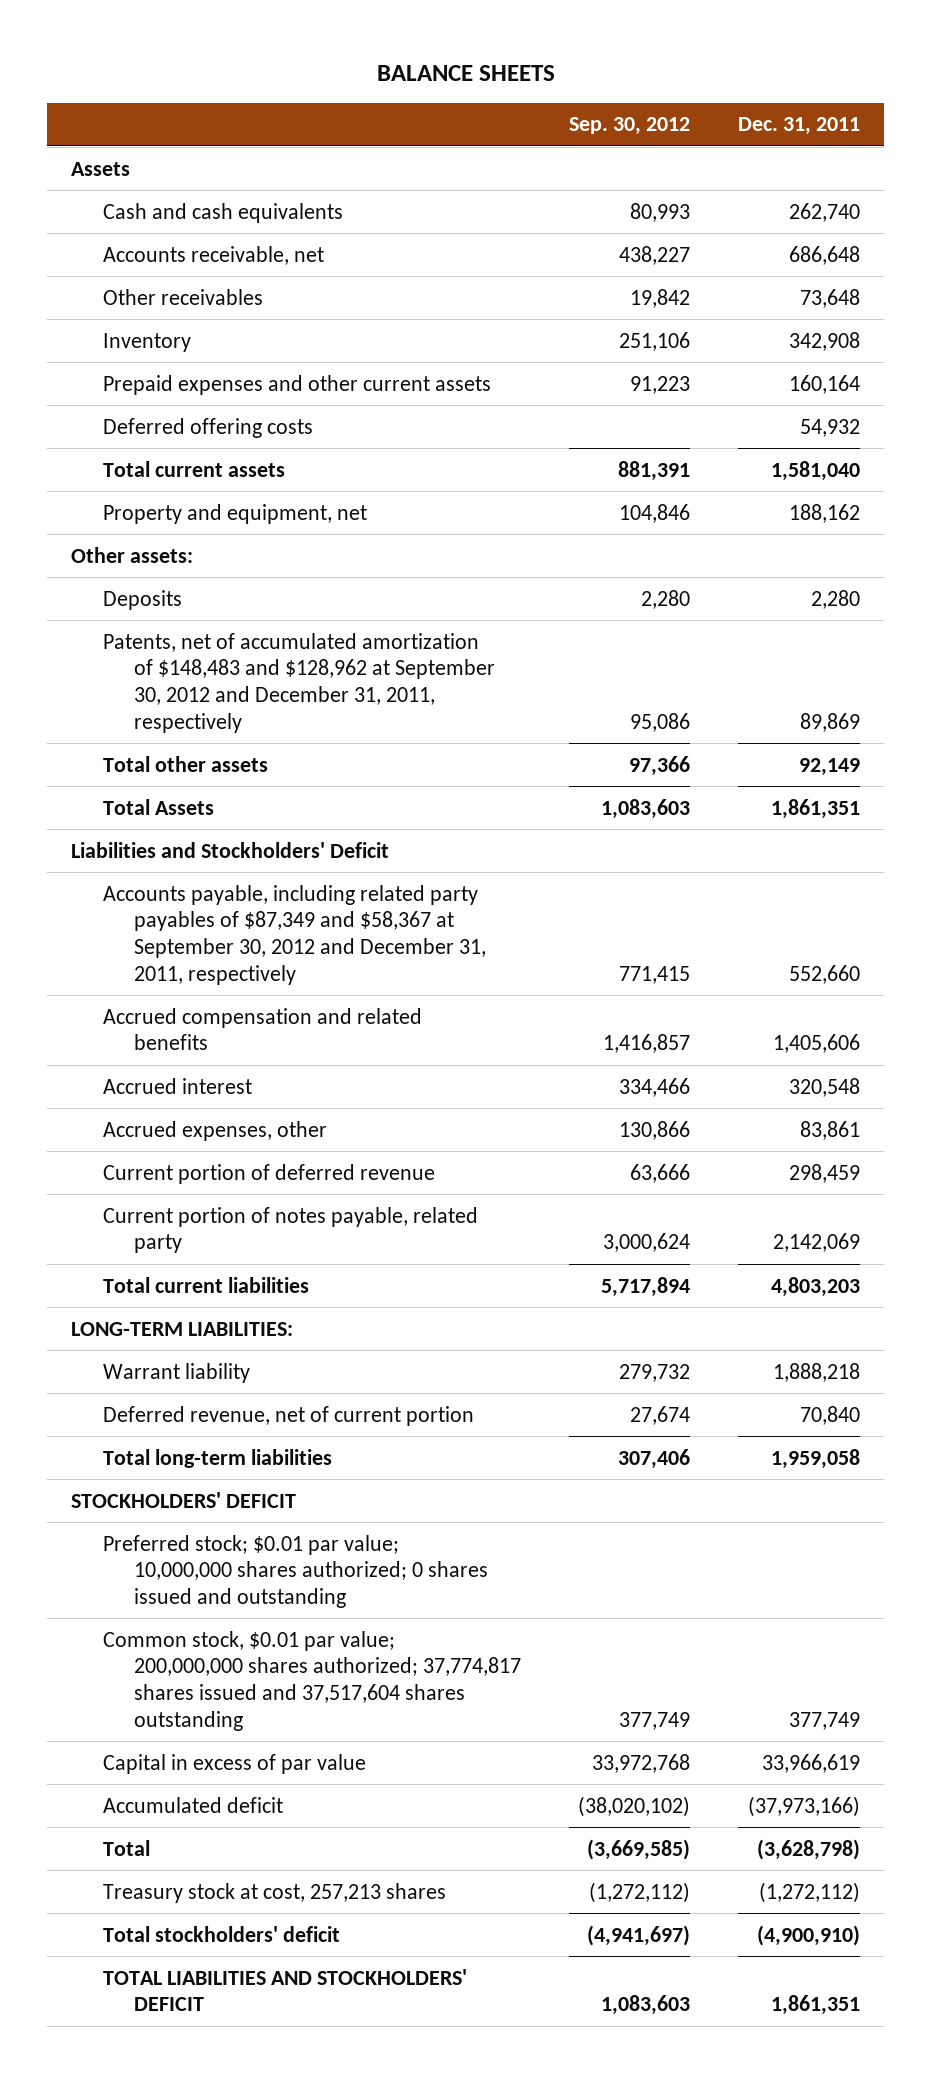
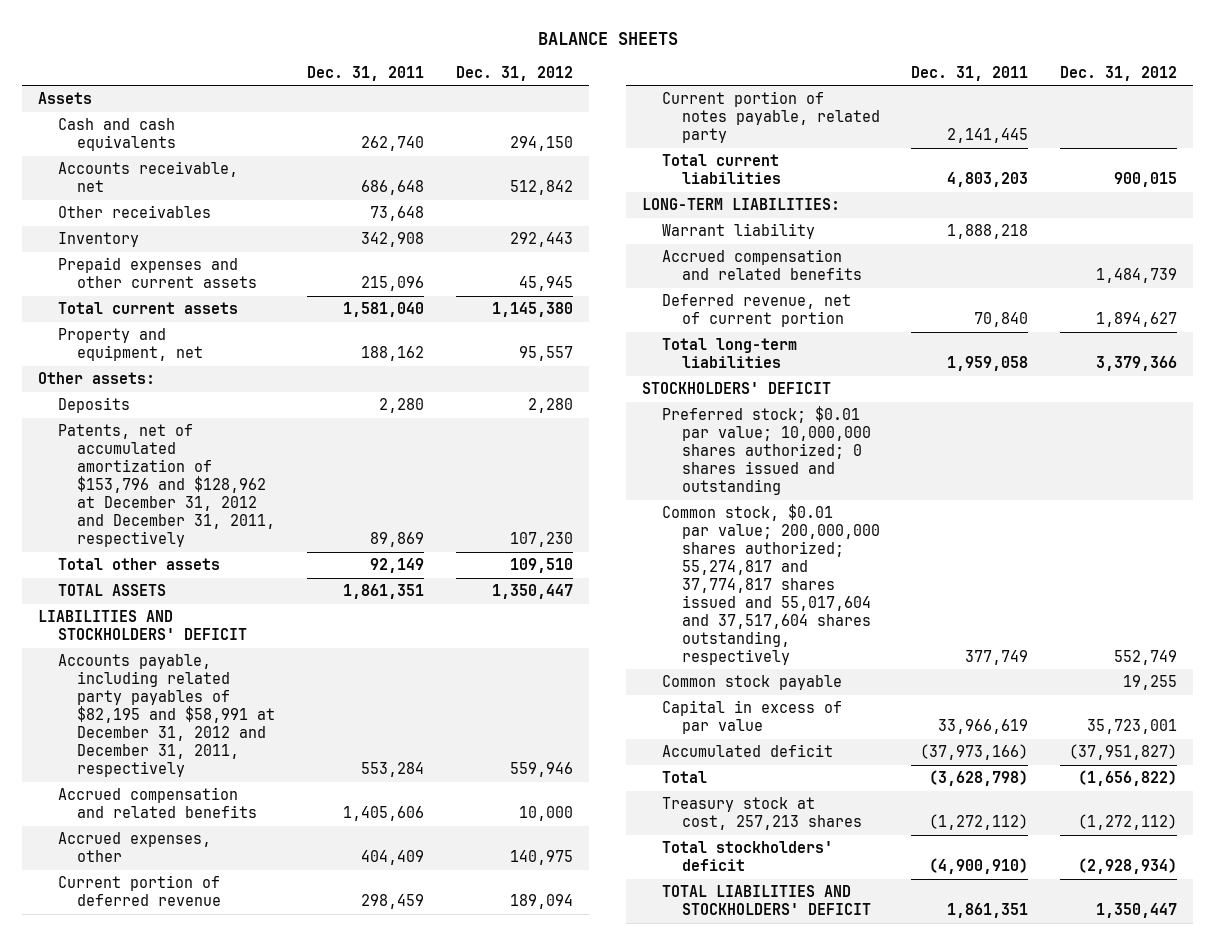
- | Sep. 30, 2012 | Dec. 31, 2011
+ | Dec. 31, 2011 | Dec. 31, 2012
- Prepaid expenses and other current assets | 91,223 | 160,164
- Deferred offering costs | | 54,932
+ Prepaid expenses and other current assets | 215,096 | 45,945
- Patents, net of accumulated amortization of $148,483 and $128,962 at September 30, 2012 and December 31, 2011, respectively | 95,086 | 89,869
+ Patents, net of accumulated amortization of $153,796 and $128,962 at December 31, 2012 and December 31, 2011, respectively | 89,869 | 107,230
- Total Assets | 1,083,603 | 1,861,351
- Liabilities and Stockholders' Deficit
- Accounts payable, including related party payables of $87,349 and $58,367 at September 30, 2012 and December 31, 2011, respectively | 771,415 | 552,660
+ TOTAL ASSETS | 1,861,351 | 1,350,447
+ LIABILITIES AND STOCKHOLDERS' DEFICIT
+ Accounts payable, including related party payables of $82,195 and $58,991 at December 31, 2012 and December 31, 2011, respectively | 553,284 | 559,946
- Accrued interest | 334,466 | 320,548
- Accrued expenses, other | 130,866 | 83,861
+ Accrued expenses, other | 404,409 | 140,975
- Current portion of notes payable, related party | 3,000,624 | 2,142,069
+ Current portion of notes payable, related party | 2,141,445 |
+ Accrued compensation and related benefits | | 1,484,739
- Common stock, $0.01 par value; 200,000,000 shares authorized; 37,774,817 shares issued and 37,517,604 shares outstanding | 377,749 | 377,749
+ Common stock, $0.01 par value; 200,000,000 shares authorized; 55,274,817 and 37,774,817 shares issued and 55,017,604 and 37,517,604 shares outstanding, respectively | 377,749 | 552,749
+ Common stock payable | | 19,255

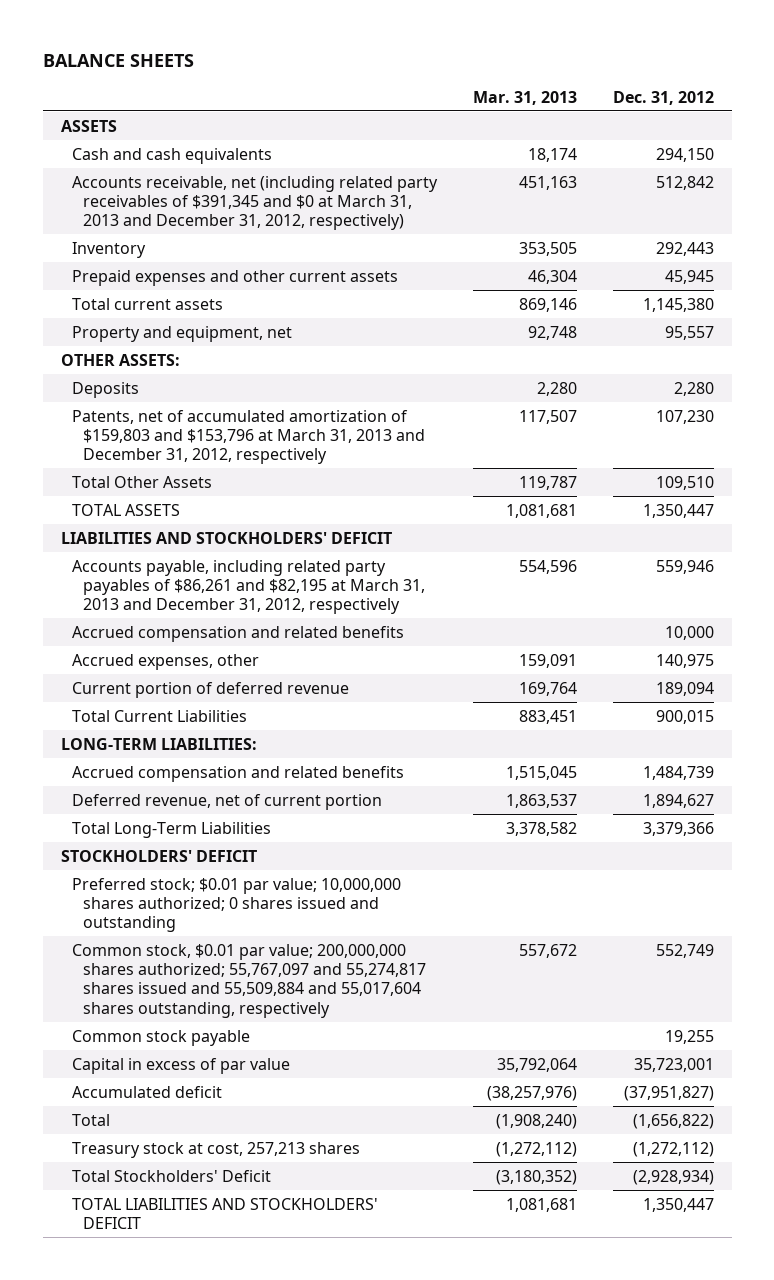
- | Dec. 31, 2011 | Dec. 31, 2012
+ | Mar. 31, 2013 | Dec. 31, 2012
- Assets
+ ASSETS
- Accounts receivable, net | 686,648 | 512,842
- Other receivables | 73,648 |
+ Accounts receivable, net (including related party receivables of $391,345 and $0 at March 31, 2013 and December 31, 2012, respectively) | 451,163 | 512,842
- Other assets:
+ OTHER ASSETS:
- Patents, net of accumulated amortization of $153,796 and $128,962 at December 31, 2012 and December 31, 2011, respectively | 89,869 | 107,230
- Total other assets | 92,149 | 109,510
+ Patents, net of accumulated amortization of $159,803 and $153,796 at March 31, 2013 and December 31, 2012, respectively | 117,507 | 107,230
+ Total Other Assets | 119,787 | 109,510
- Accounts payable, including related party payables of $82,195 and $58,991 at December 31, 2012 and December 31, 2011, respectively | 553,284 | 559,946
+ Accounts payable, including related party payables of $86,261 and $82,195 at March 31, 2013 and December 31, 2012, respectively | 554,596 | 559,946
- Current portion of notes payable, related party | 2,141,445 |
- Total current liabilities | 4,803,203 | 900,015
+ Total Current Liabilities | 883,451 | 900,015
- Warrant liability | 1,888,218 |
- Total long-term liabilities | 1,959,058 | 3,379,366
+ Total Long-Term Liabilities | 3,378,582 | 3,379,366
- Common stock, $0.01 par value; 200,000,000 shares authorized; 55,274,817 and 37,774,817 shares issued and 55,017,604 and 37,517,604 shares outstanding, respectively | 377,749 | 552,749
+ Common stock, $0.01 par value; 200,000,000 shares authorized; 55,767,097 and 55,274,817 shares issued and 55,509,884 and 55,017,604 shares outstanding, respectively | 557,672 | 552,749
- Total stockholders' deficit | (4,900,910) | (2,928,934)
+ Total Stockholders' Deficit | (3,180,352) | (2,928,934)

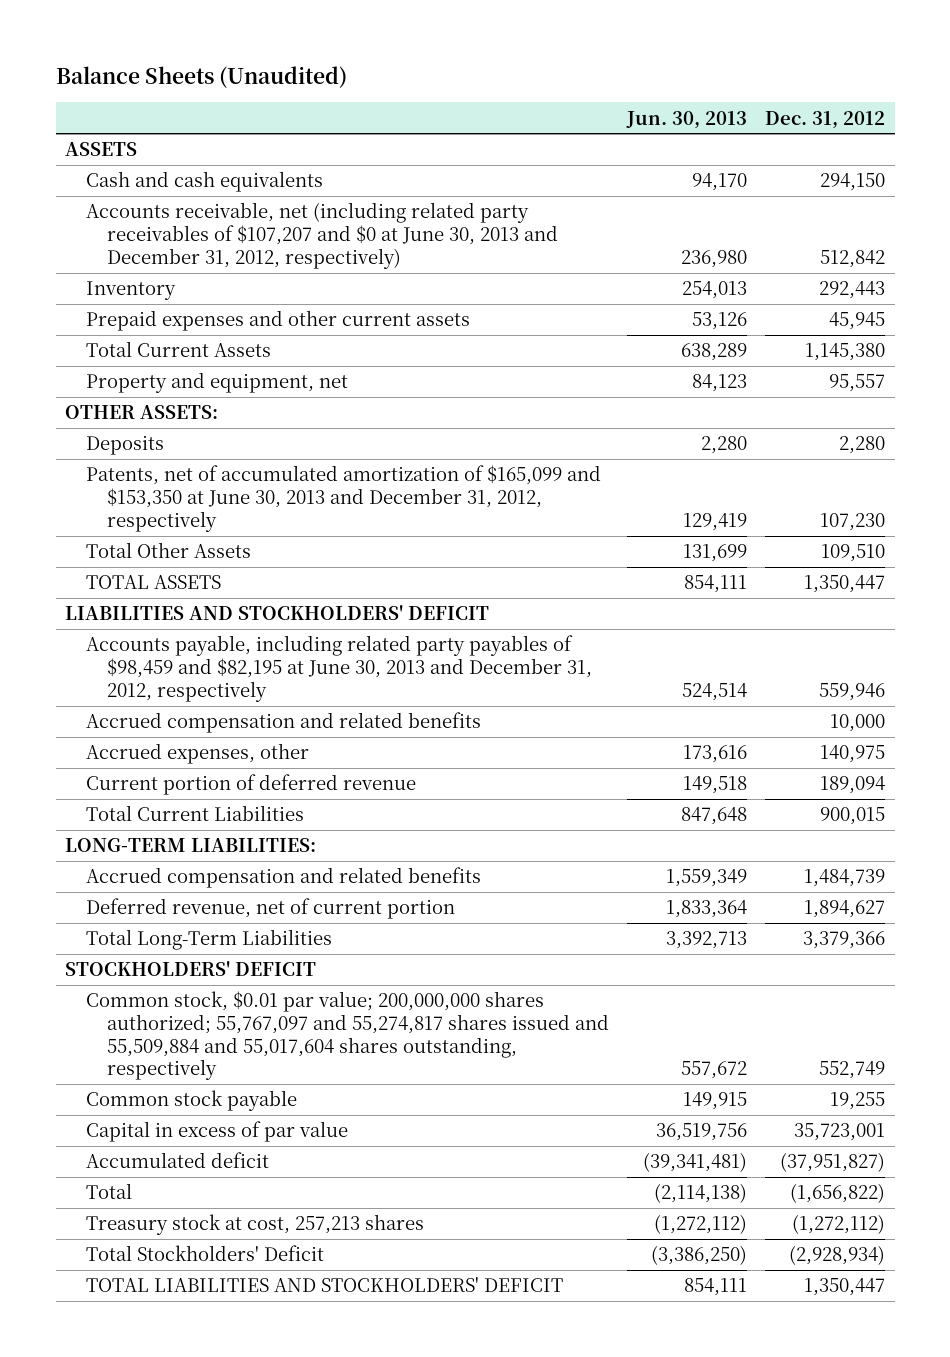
- BALANCE SHEETS
+ Balance Sheets (Unaudited)
- | Mar. 31, 2013 | Dec. 31, 2012
+ | Jun. 30, 2013 | Dec. 31, 2012
- Accounts receivable, net (including related party receivables of $391,345 and $0 at March 31, 2013 and December 31, 2012, respectively) | 451,163 | 512,842
+ Accounts receivable, net (including related party receivables of $107,207 and $0 at June 30, 2013 and December 31, 2012, respectively) | 236,980 | 512,842
- Total current assets | 869,146 | 1,145,380
+ Total Current Assets | 638,289 | 1,145,380
- Patents, net of accumulated amortization of $159,803 and $153,796 at March 31, 2013 and December 31, 2012, respectively | 117,507 | 107,230
+ Patents, net of accumulated amortization of $165,099 and $153,350 at June 30, 2013 and December 31, 2012, respectively | 129,419 | 107,230
- Accounts payable, including related party payables of $86,261 and $82,195 at March 31, 2013 and December 31, 2012, respectively | 554,596 | 559,946
+ Accounts payable, including related party payables of $98,459 and $82,195 at June 30, 2013 and December 31, 2012, respectively | 524,514 | 559,946
- Preferred stock; $0.01 par value; 10,000,000 shares authorized; 0 shares issued and outstanding

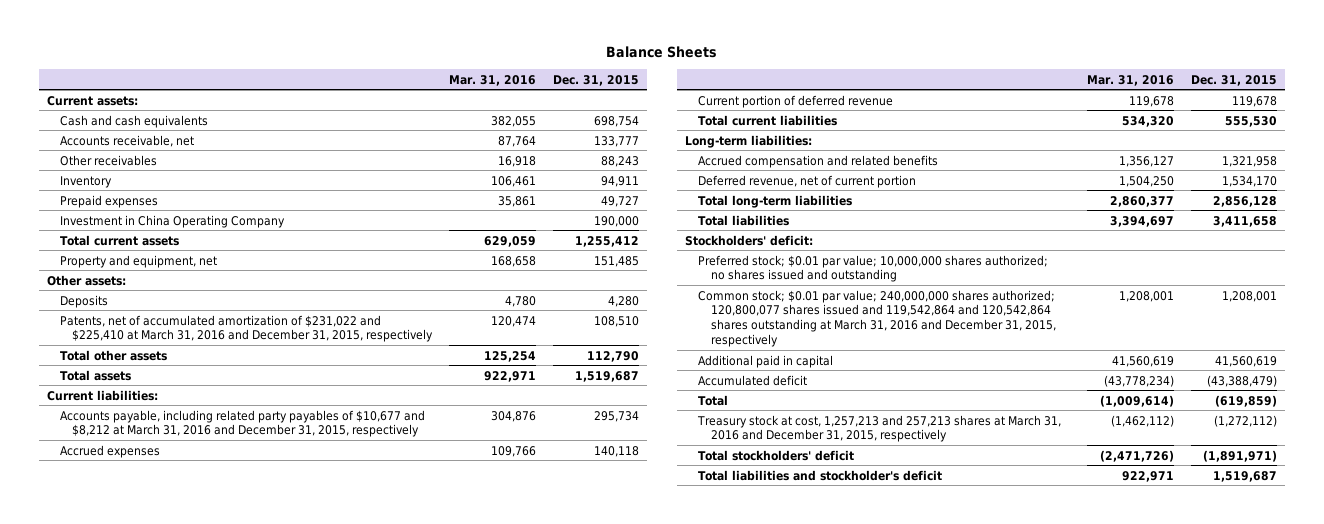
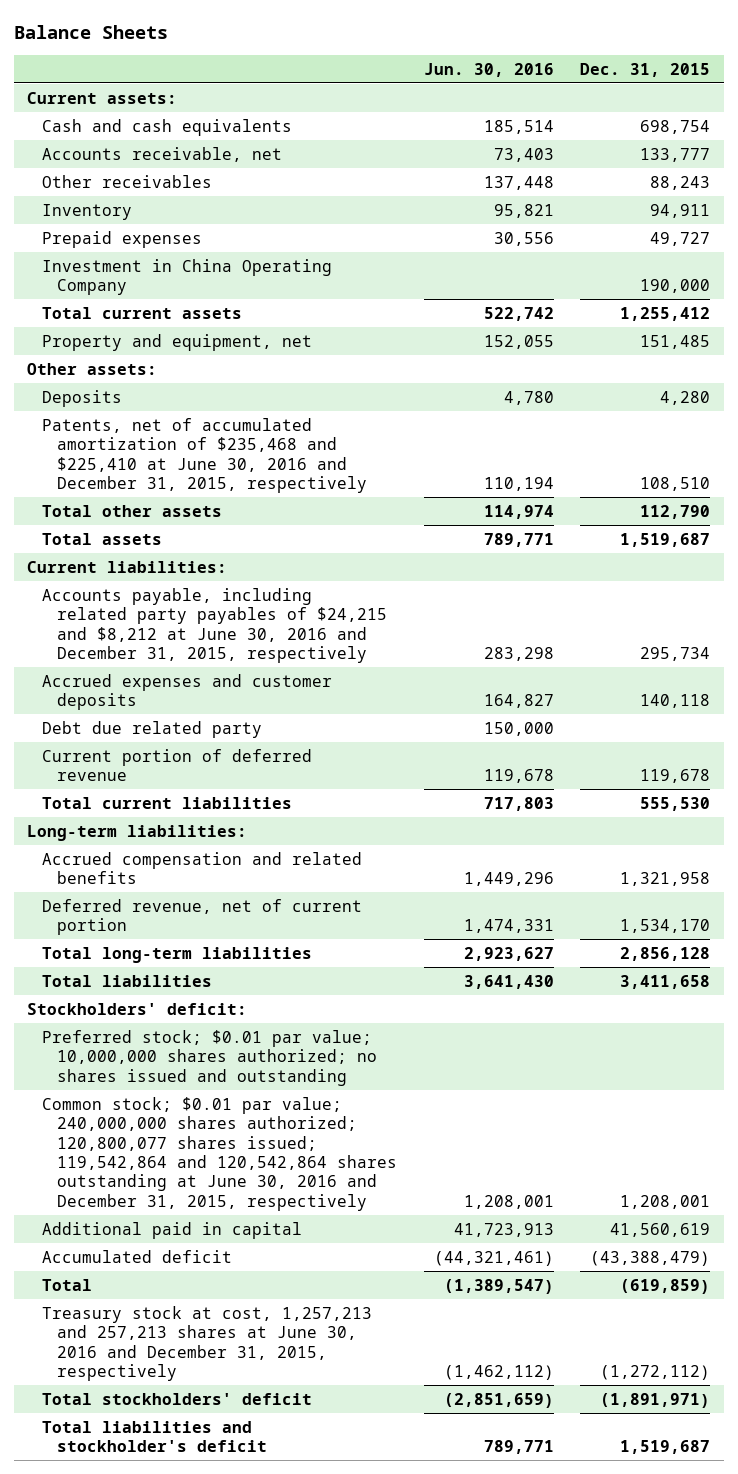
- | Mar. 31, 2016 | Dec. 31, 2015
+ | Jun. 30, 2016 | Dec. 31, 2015
- Patents, net of accumulated amortization of $231,022 and $225,410 at March 31, 2016 and December 31, 2015, respectively | 120,474 | 108,510
+ Patents, net of accumulated amortization of $235,468 and $225,410 at June 30, 2016 and December 31, 2015, respectively | 110,194 | 108,510
- Accounts payable, including related party payables of $10,677 and $8,212 at March 31, 2016 and December 31, 2015, respectively | 304,876 | 295,734
- Accrued expenses | 109,766 | 140,118
+ Accounts payable, including related party payables of $24,215 and $8,212 at June 30, 2016 and December 31, 2015, respectively | 283,298 | 295,734
+ Accrued expenses and customer deposits | 164,827 | 140,118
+ Debt due related party | 150,000 |
- Common stock; $0.01 par value; 240,000,000 shares authorized; 120,800,077 shares issued and 119,542,864 and 120,542,864 shares outstanding at March 31, 2016 and December 31, 2015, respectively | 1,208,001 | 1,208,001
+ Common stock; $0.01 par value; 240,000,000 shares authorized; 120,800,077 shares issued; 119,542,864 and 120,542,864 shares outstanding at June 30, 2016 and December 31, 2015, respectively | 1,208,001 | 1,208,001
- Treasury stock at cost, 1,257,213 and 257,213 shares at March 31, 2016 and December 31, 2015, respectively | (1,462,112) | (1,272,112)
+ Treasury stock at cost, 1,257,213 and 257,213 shares at June 30, 2016 and December 31, 2015, respectively | (1,462,112) | (1,272,112)

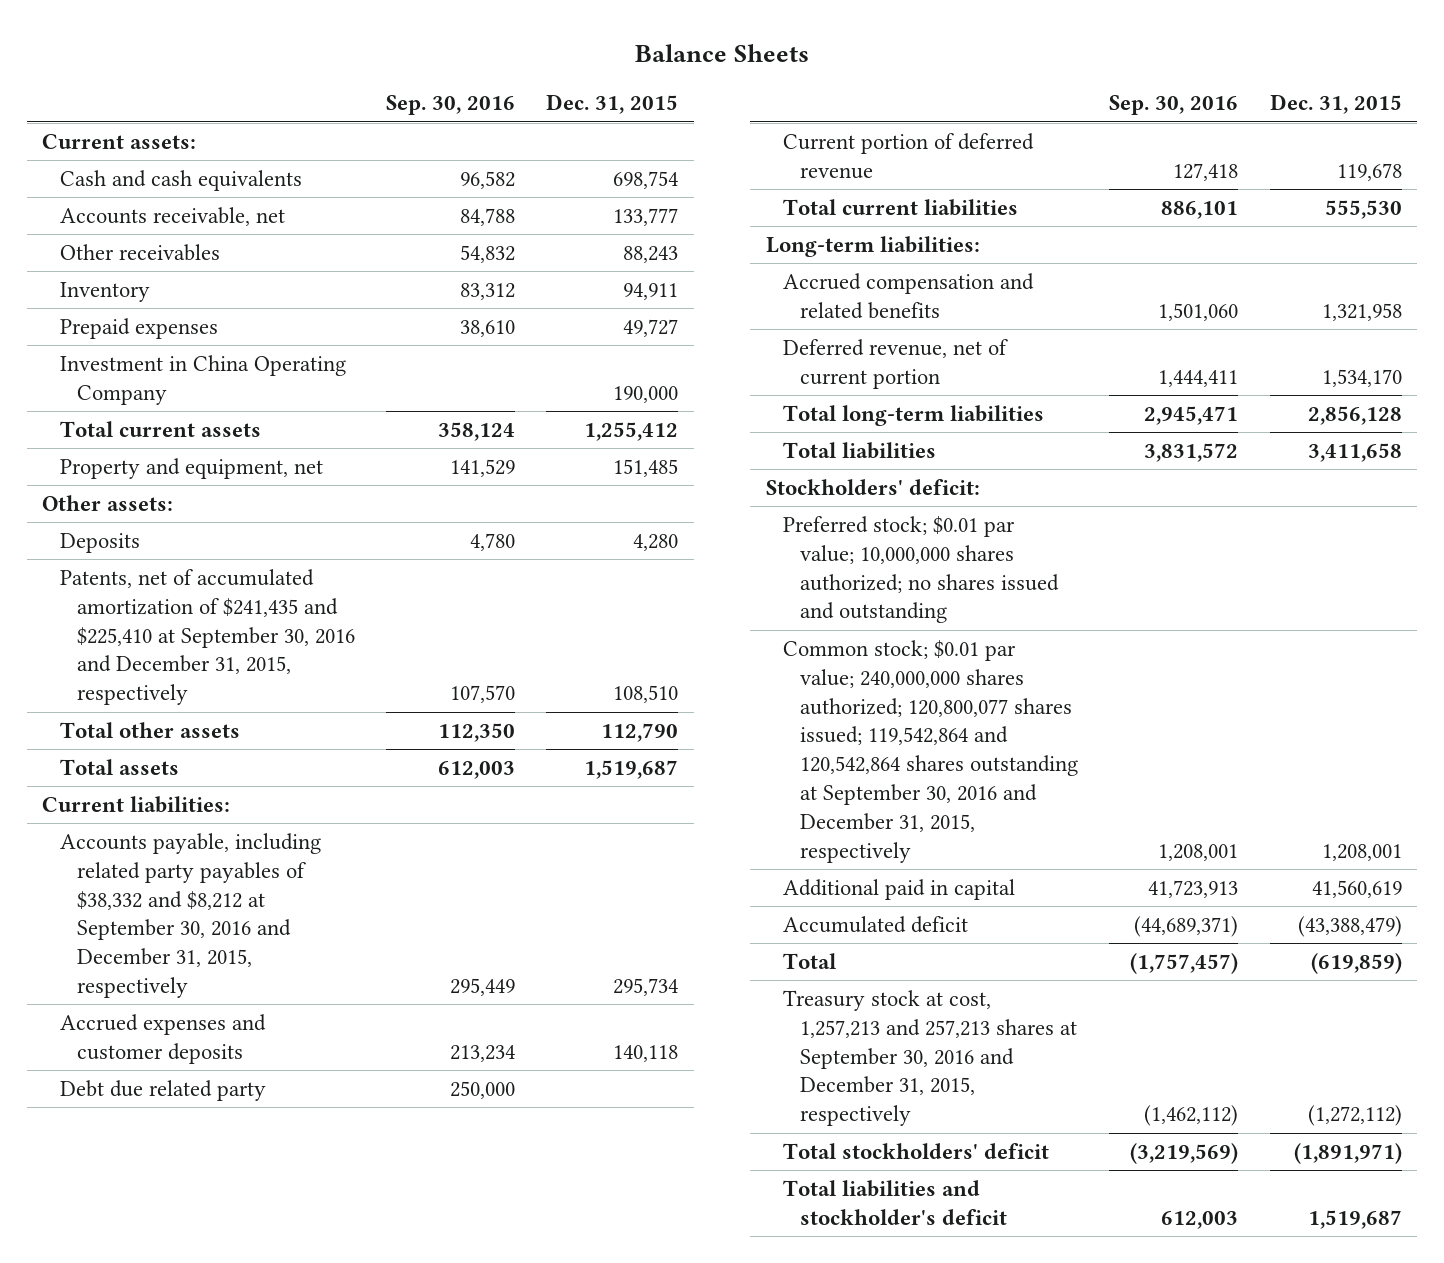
- | Jun. 30, 2016 | Dec. 31, 2015
+ | Sep. 30, 2016 | Dec. 31, 2015
- Patents, net of accumulated amortization of $235,468 and $225,410 at June 30, 2016 and December 31, 2015, respectively | 110,194 | 108,510
+ Patents, net of accumulated amortization of $241,435 and $225,410 at September 30, 2016 and December 31, 2015, respectively | 107,570 | 108,510
- Accounts payable, including related party payables of $24,215 and $8,212 at June 30, 2016 and December 31, 2015, respectively | 283,298 | 295,734
+ Accounts payable, including related party payables of $38,332 and $8,212 at September 30, 2016 and December 31, 2015, respectively | 295,449 | 295,734
- Common stock; $0.01 par value; 240,000,000 shares authorized; 120,800,077 shares issued; 119,542,864 and 120,542,864 shares outstanding at June 30, 2016 and December 31, 2015, respectively | 1,208,001 | 1,208,001
+ Common stock; $0.01 par value; 240,000,000 shares authorized; 120,800,077 shares issued; 119,542,864 and 120,542,864 shares outstanding at September 30, 2016 and December 31, 2015, respectively | 1,208,001 | 1,208,001
- Treasury stock at cost, 1,257,213 and 257,213 shares at June 30, 2016 and December 31, 2015, respectively | (1,462,112) | (1,272,112)
+ Treasury stock at cost, 1,257,213 and 257,213 shares at September 30, 2016 and December 31, 2015, respectively | (1,462,112) | (1,272,112)

